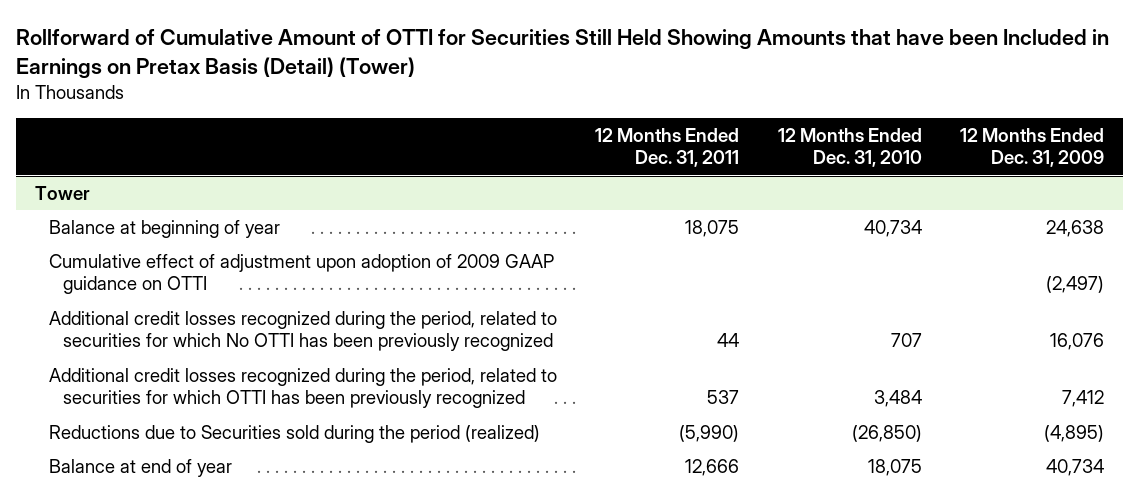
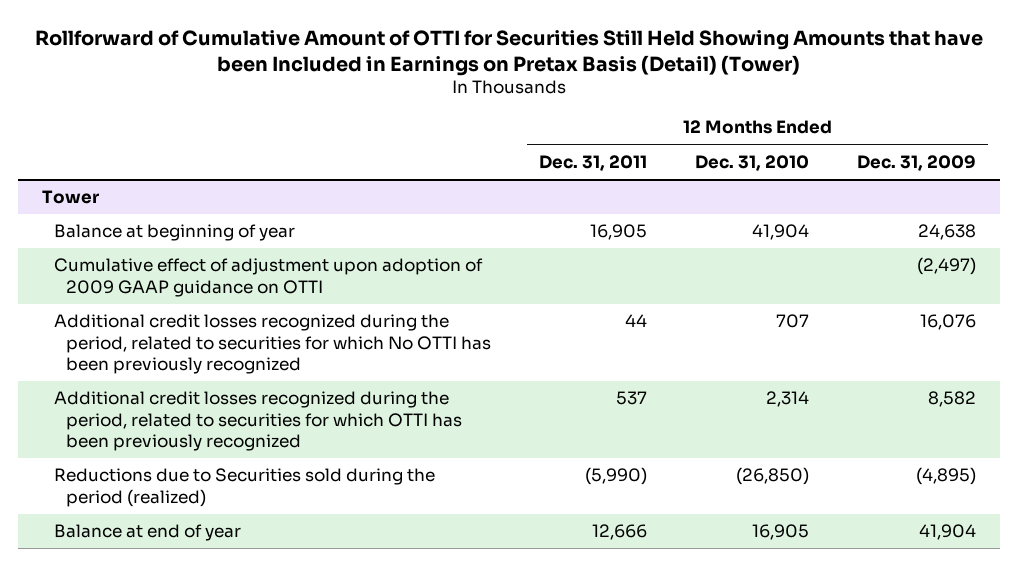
@ Tower
- Balance at beginning of year | 18,075 | 40,734 | 24,638
+ Balance at beginning of year | 16,905 | 41,904 | 24,638
- Additional credit losses recognized during the period, related to securities for which OTTI has been previously recognized | 537 | 3,484 | 7,412
+ Additional credit losses recognized during the period, related to securities for which OTTI has been previously recognized | 537 | 2,314 | 8,582
- Balance at end of year | 12,666 | 18,075 | 40,734
+ Balance at end of year | 12,666 | 16,905 | 41,904

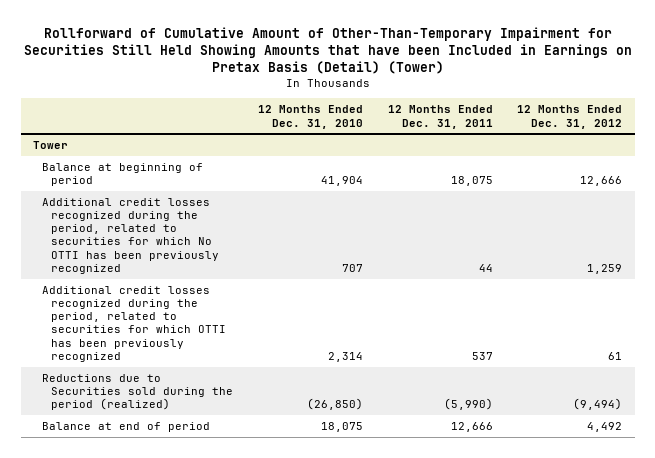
- Rollforward of Cumulative Amount of OTTI for Securities Still Held Showing Amounts that have been Included in Earnings on Pretax Basis (Detail) (Tower)
+ Rollforward of Cumulative Amount of Other-Than-Temporary Impairment for Securities Still Held Showing Amounts that have been Included in Earnings on Pretax Basis (Detail) (Tower)
- | 12 Months Ended Dec. 31, 2011 | 12 Months Ended Dec. 31, 2010 | 12 Months Ended Dec. 31, 2009
+ | 12 Months Ended Dec. 31, 2010 | 12 Months Ended Dec. 31, 2011 | 12 Months Ended Dec. 31, 2012
@ Tower
- Balance at beginning of year | 16,905 | 41,904 | 24,638
- Cumulative effect of adjustment upon adoption of 2009 GAAP guidance on OTTI | | | (2,497)
+ Balance at beginning of period | 41,904 | 18,075 | 12,666
- Balance at end of year | 12,666 | 16,905 | 41,904
+ Balance at end of period | 18,075 | 12,666 | 4,492

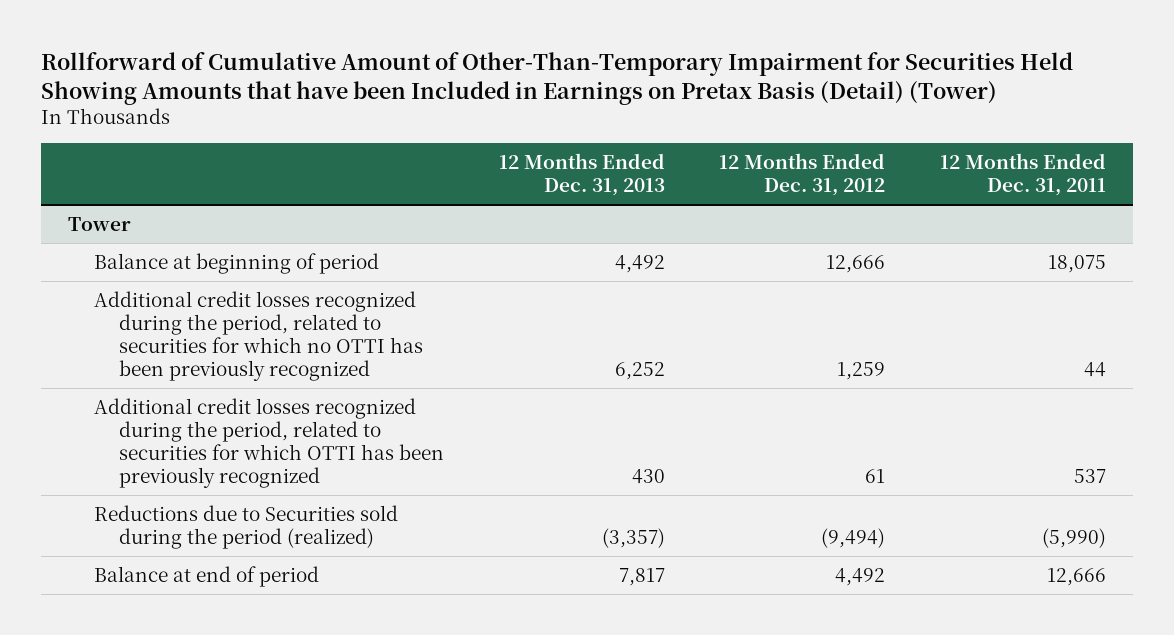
- Rollforward of Cumulative Amount of Other-Than-Temporary Impairment for Securities Still Held Showing Amounts that have been Included in Earnings on Pretax Basis (Detail) (Tower)
+ Rollforward of Cumulative Amount of Other-Than-Temporary Impairment for Securities Held Showing Amounts that have been Included in Earnings on Pretax Basis (Detail) (Tower)
- | 12 Months Ended Dec. 31, 2010 | 12 Months Ended Dec. 31, 2011 | 12 Months Ended Dec. 31, 2012
+ | 12 Months Ended Dec. 31, 2013 | 12 Months Ended Dec. 31, 2012 | 12 Months Ended Dec. 31, 2011
@ Tower
- Additional credit losses recognized during the period, related to securities for which No OTTI has been previously recognized | 707 | 44 | 1,259
+ Additional credit losses recognized during the period, related to securities for which no OTTI has been previously recognized | 6,252 | 1,259 | 44

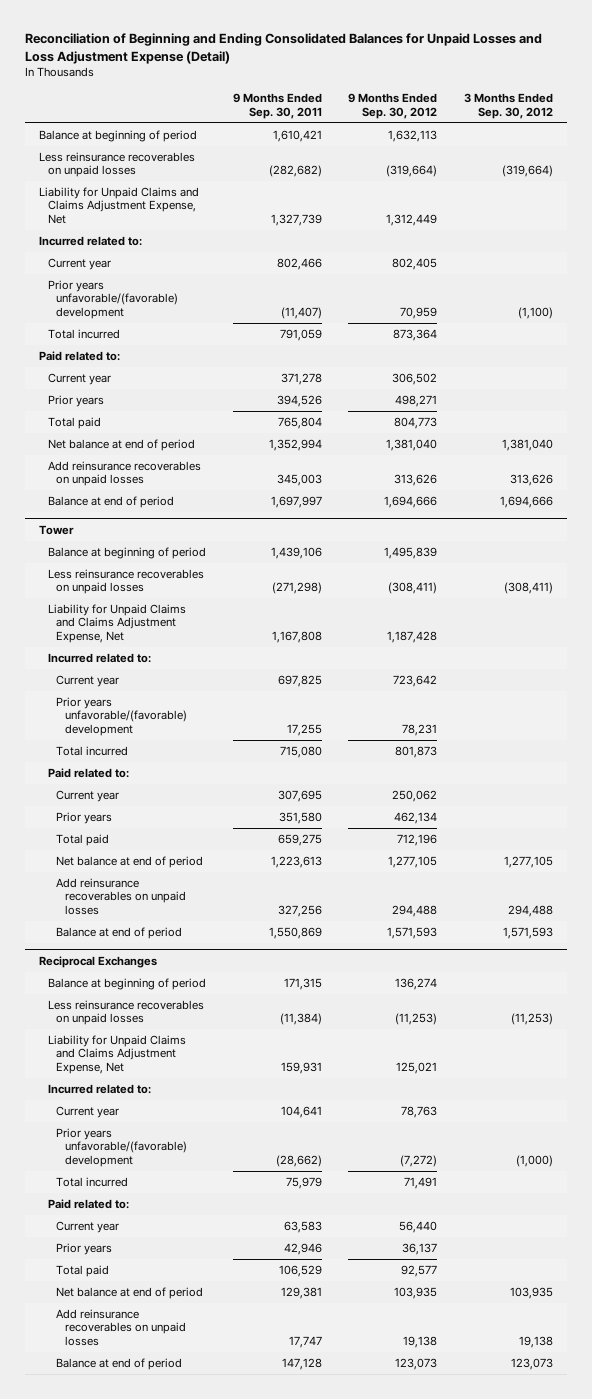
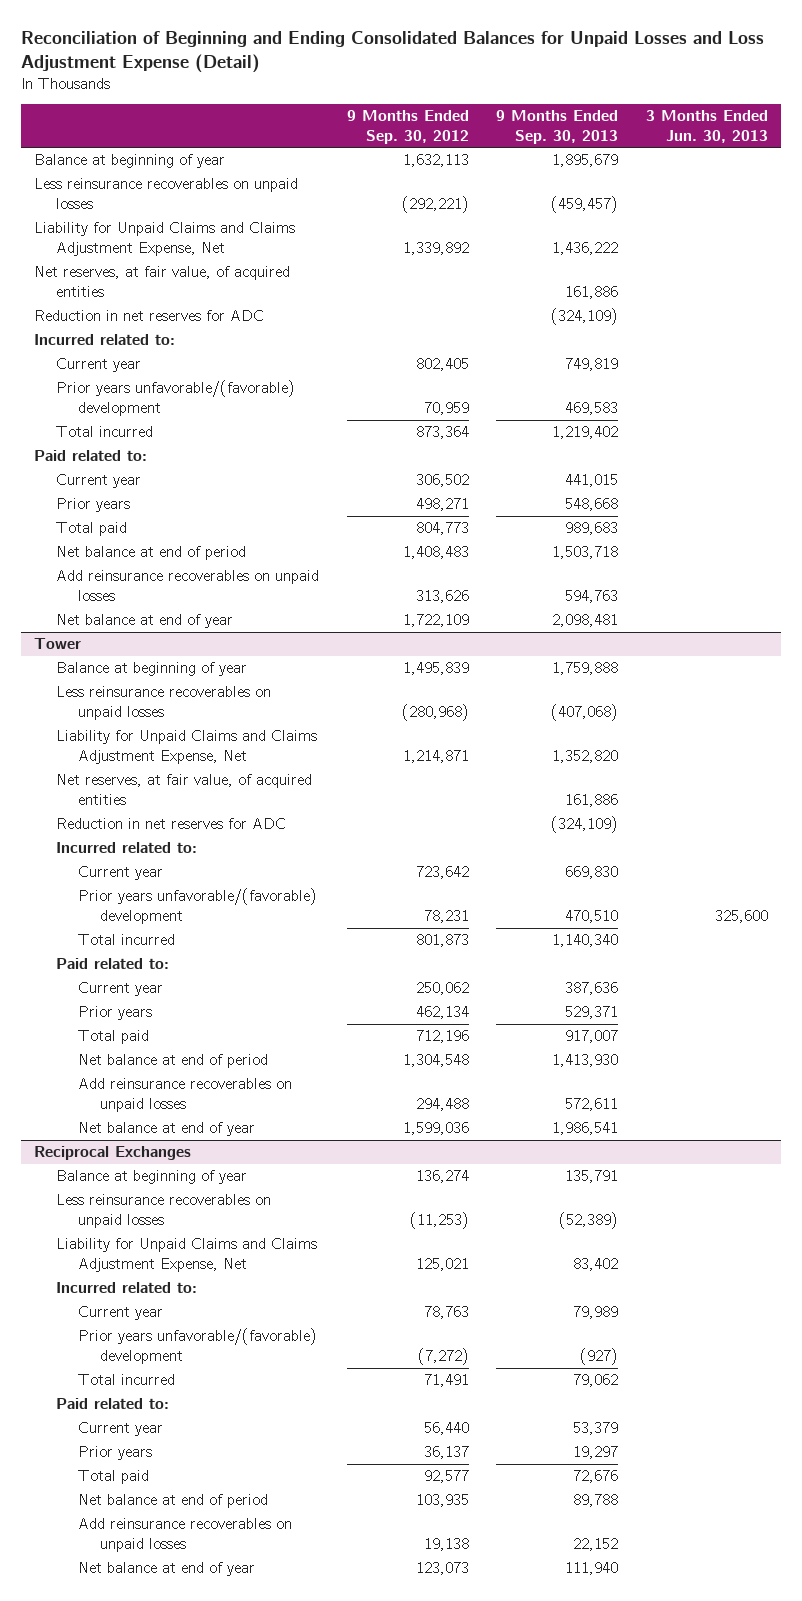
- | 9 Months Ended Sep. 30, 2011 | 9 Months Ended Sep. 30, 2012 | 3 Months Ended Sep. 30, 2012
+ | 9 Months Ended Sep. 30, 2012 | 9 Months Ended Sep. 30, 2013 | 3 Months Ended Jun. 30, 2013
- Balance at beginning of period | 1,610,421 | 1,632,113 |
- Less reinsurance recoverables on unpaid losses | (282,682) | (319,664) | (319,664)
- Liability for Unpaid Claims and Claims Adjustment Expense, Net | 1,327,739 | 1,312,449 |
+ Balance at beginning of year | 1,632,113 | 1,895,679 |
+ Less reinsurance recoverables on unpaid losses | (292,221) | (459,457) |
+ Liability for Unpaid Claims and Claims Adjustment Expense, Net | 1,339,892 | 1,436,222 |
+ Net reserves, at fair value, of acquired entities | | 161,886 |
+ Reduction in net reserves for ADC | | (324,109) |
- Net balance at end of period | 1,352,994 | 1,381,040 | 1,381,040
+ Net balance at end of period | 1,408,483 | 1,503,718 |
- Balance at end of period | 1,697,997 | 1,694,666 | 1,694,666
+ Net balance at end of year | 1,722,109 | 2,098,481 |
@ Tower
- Balance at beginning of period | 1,439,106 | 1,495,839 |
- Less reinsurance recoverables on unpaid losses | (271,298) | (308,411) | (308,411)
- Liability for Unpaid Claims and Claims Adjustment Expense, Net | 1,167,808 | 1,187,428 |
+ Balance at beginning of year | 1,495,839 | 1,759,888 |
+ Less reinsurance recoverables on unpaid losses | (280,968) | (407,068) |
+ Liability for Unpaid Claims and Claims Adjustment Expense, Net | 1,214,871 | 1,352,820 |
+ Net reserves, at fair value, of acquired entities | | 161,886 |
+ Reduction in net reserves for ADC | | (324,109) |
- Net balance at end of period | 1,223,613 | 1,277,105 | 1,277,105
+ Net balance at end of period | 1,304,548 | 1,413,930 |
- Balance at end of period | 1,550,869 | 1,571,593 | 1,571,593
+ Net balance at end of year | 1,599,036 | 1,986,541 |
@ Reciprocal Exchanges
- Balance at beginning of period | 171,315 | 136,274 |
+ Balance at beginning of year | 136,274 | 135,791 |
- Balance at end of period | 147,128 | 123,073 | 123,073
+ Net balance at end of year | 123,073 | 111,940 |

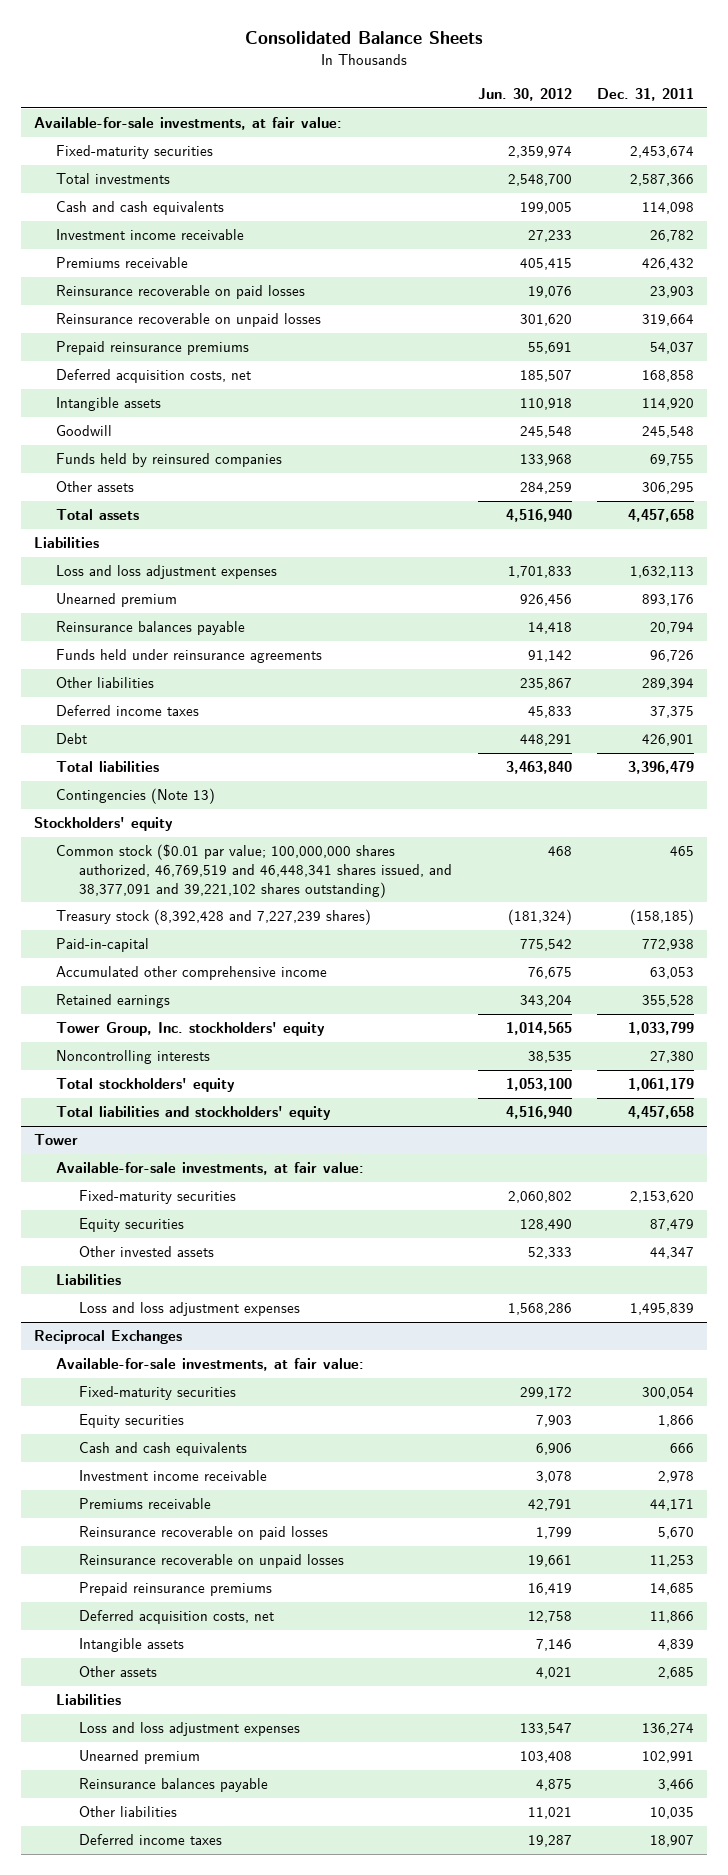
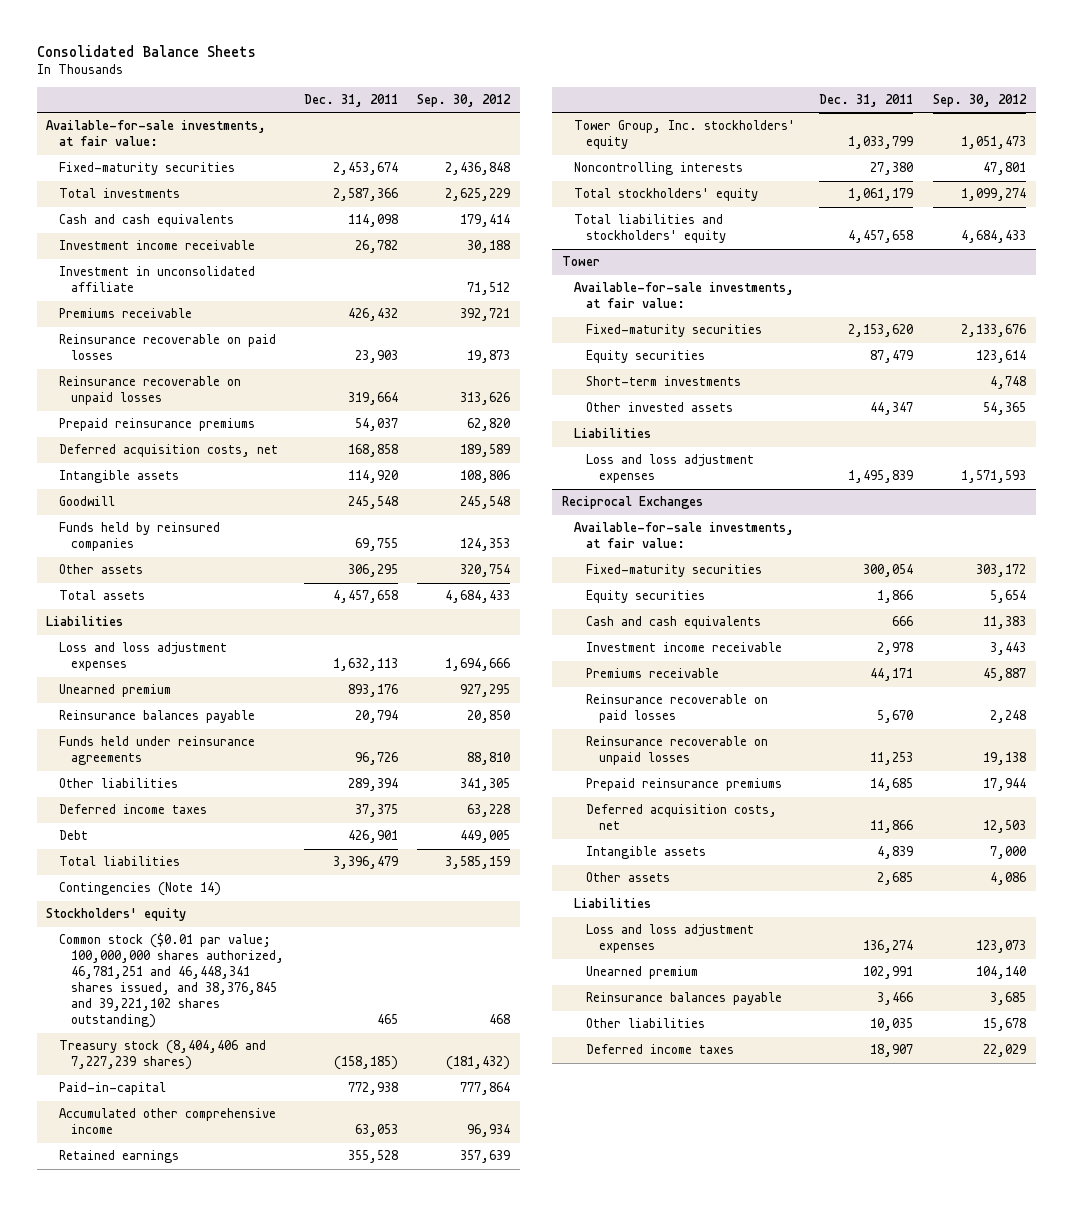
- | Jun. 30, 2012 | Dec. 31, 2011
+ | Dec. 31, 2011 | Sep. 30, 2012
+ Investment in unconsolidated affiliate | | 71,512
- Contingencies (Note 13)
+ Contingencies (Note 14)
- Common stock ($0.01 par value; 100,000,000 shares authorized, 46,769,519 and 46,448,341 shares issued, and 38,377,091 and 39,221,102 shares outstanding) | 468 | 465
- Treasury stock (8,392,428 and 7,227,239 shares) | (181,324) | (158,185)
+ Common stock ($0.01 par value; 100,000,000 shares authorized, 46,781,251 and 46,448,341 shares issued, and 38,376,845 and 39,221,102 shares outstanding) | 465 | 468
+ Treasury stock (8,404,406 and 7,227,239 shares) | (158,185) | (181,432)
@ Tower
+ Short-term investments | | 4,748

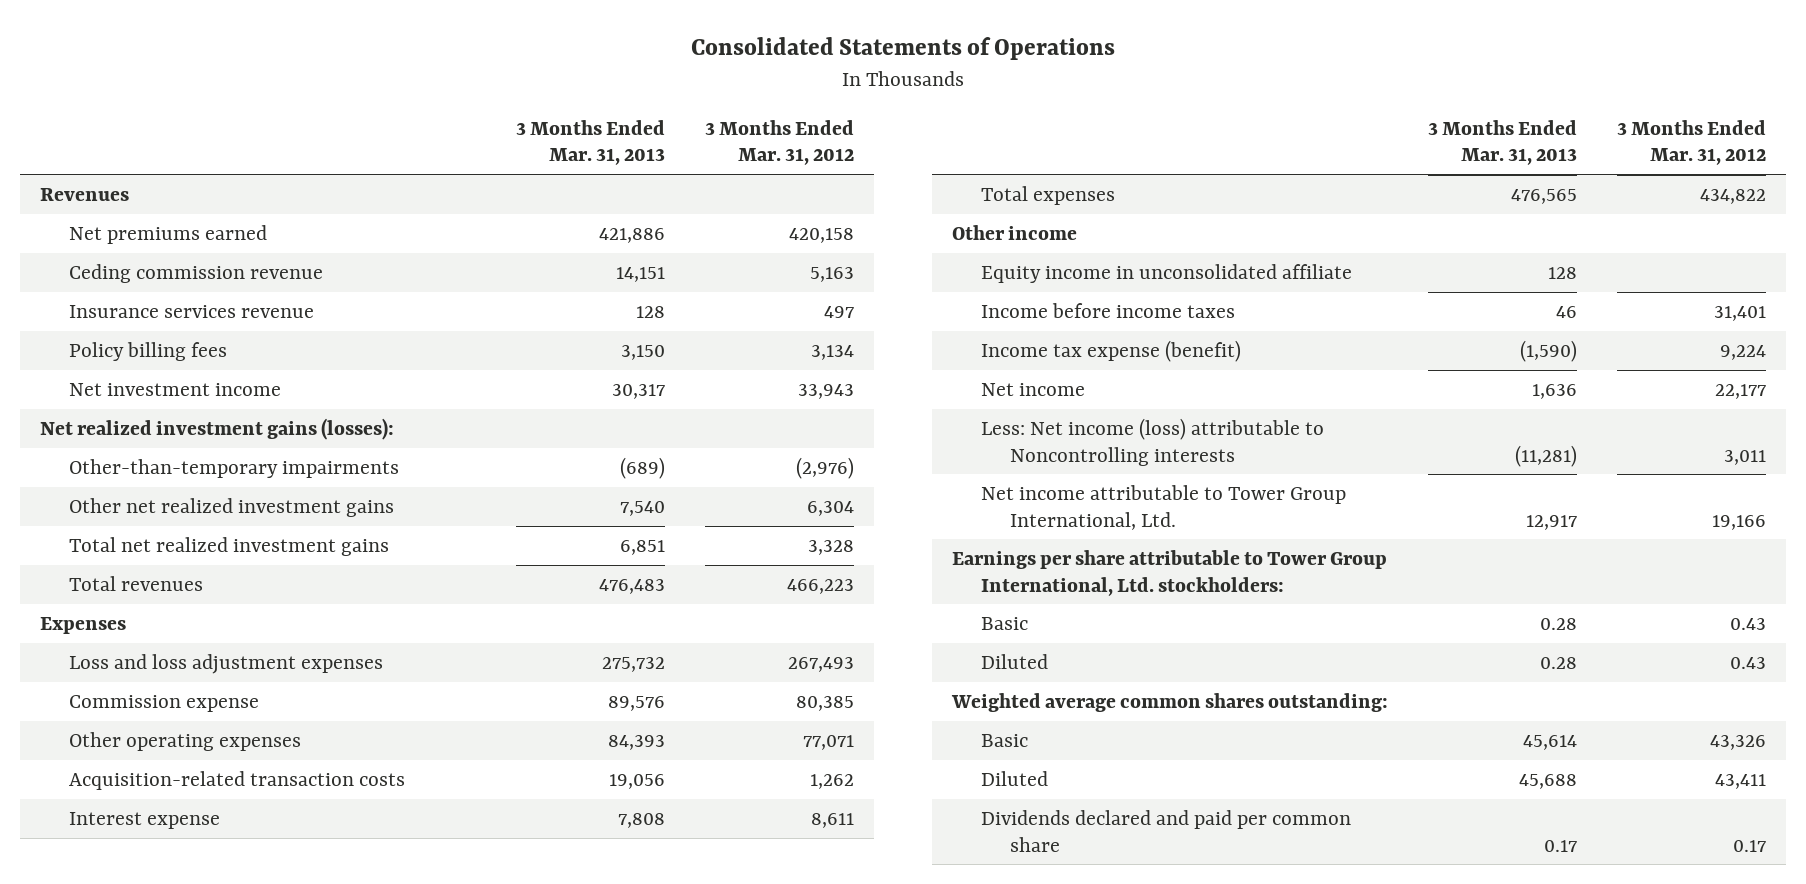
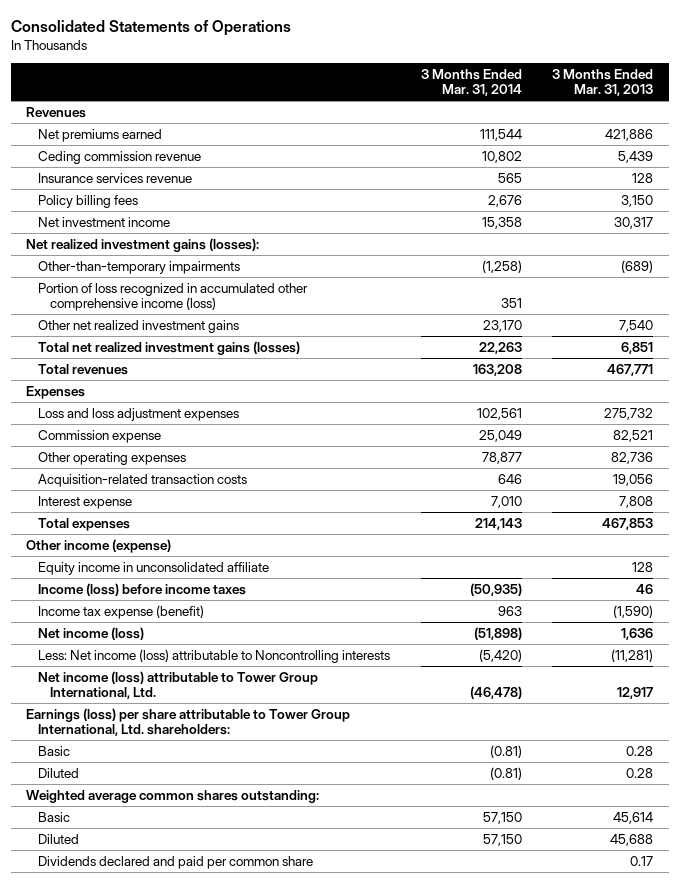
- | 3 Months Ended Mar. 31, 2013 | 3 Months Ended Mar. 31, 2012
+ | 3 Months Ended Mar. 31, 2014 | 3 Months Ended Mar. 31, 2013
- Ceding commission revenue | 14,151 | 5,163
+ Ceding commission revenue | 10,802 | 5,439
+ Portion of loss recognized in accumulated other comprehensive income (loss) | 351 |
- Total net realized investment gains | 6,851 | 3,328
- Total revenues | 476,483 | 466,223
+ Total net realized investment gains (losses) | 22,263 | 6,851
+ Total revenues | 163,208 | 467,771
- Commission expense | 89,576 | 80,385
- Other operating expenses | 84,393 | 77,071
+ Commission expense | 25,049 | 82,521
+ Other operating expenses | 78,877 | 82,736
- Total expenses | 476,565 | 434,822
- Other income
+ Total expenses | 214,143 | 467,853
+ Other income (expense)
- Income before income taxes | 46 | 31,401
+ Income (loss) before income taxes | (50,935) | 46
- Net income | 1,636 | 22,177
+ Net income (loss) | (51,898) | 1,636
- Net income attributable to Tower Group International, Ltd. | 12,917 | 19,166
- Earnings per share attributable to Tower Group International, Ltd. stockholders:
+ Net income (loss) attributable to Tower Group International, Ltd. | (46,478) | 12,917
+ Earnings (loss) per share attributable to Tower Group International, Ltd. shareholders:

